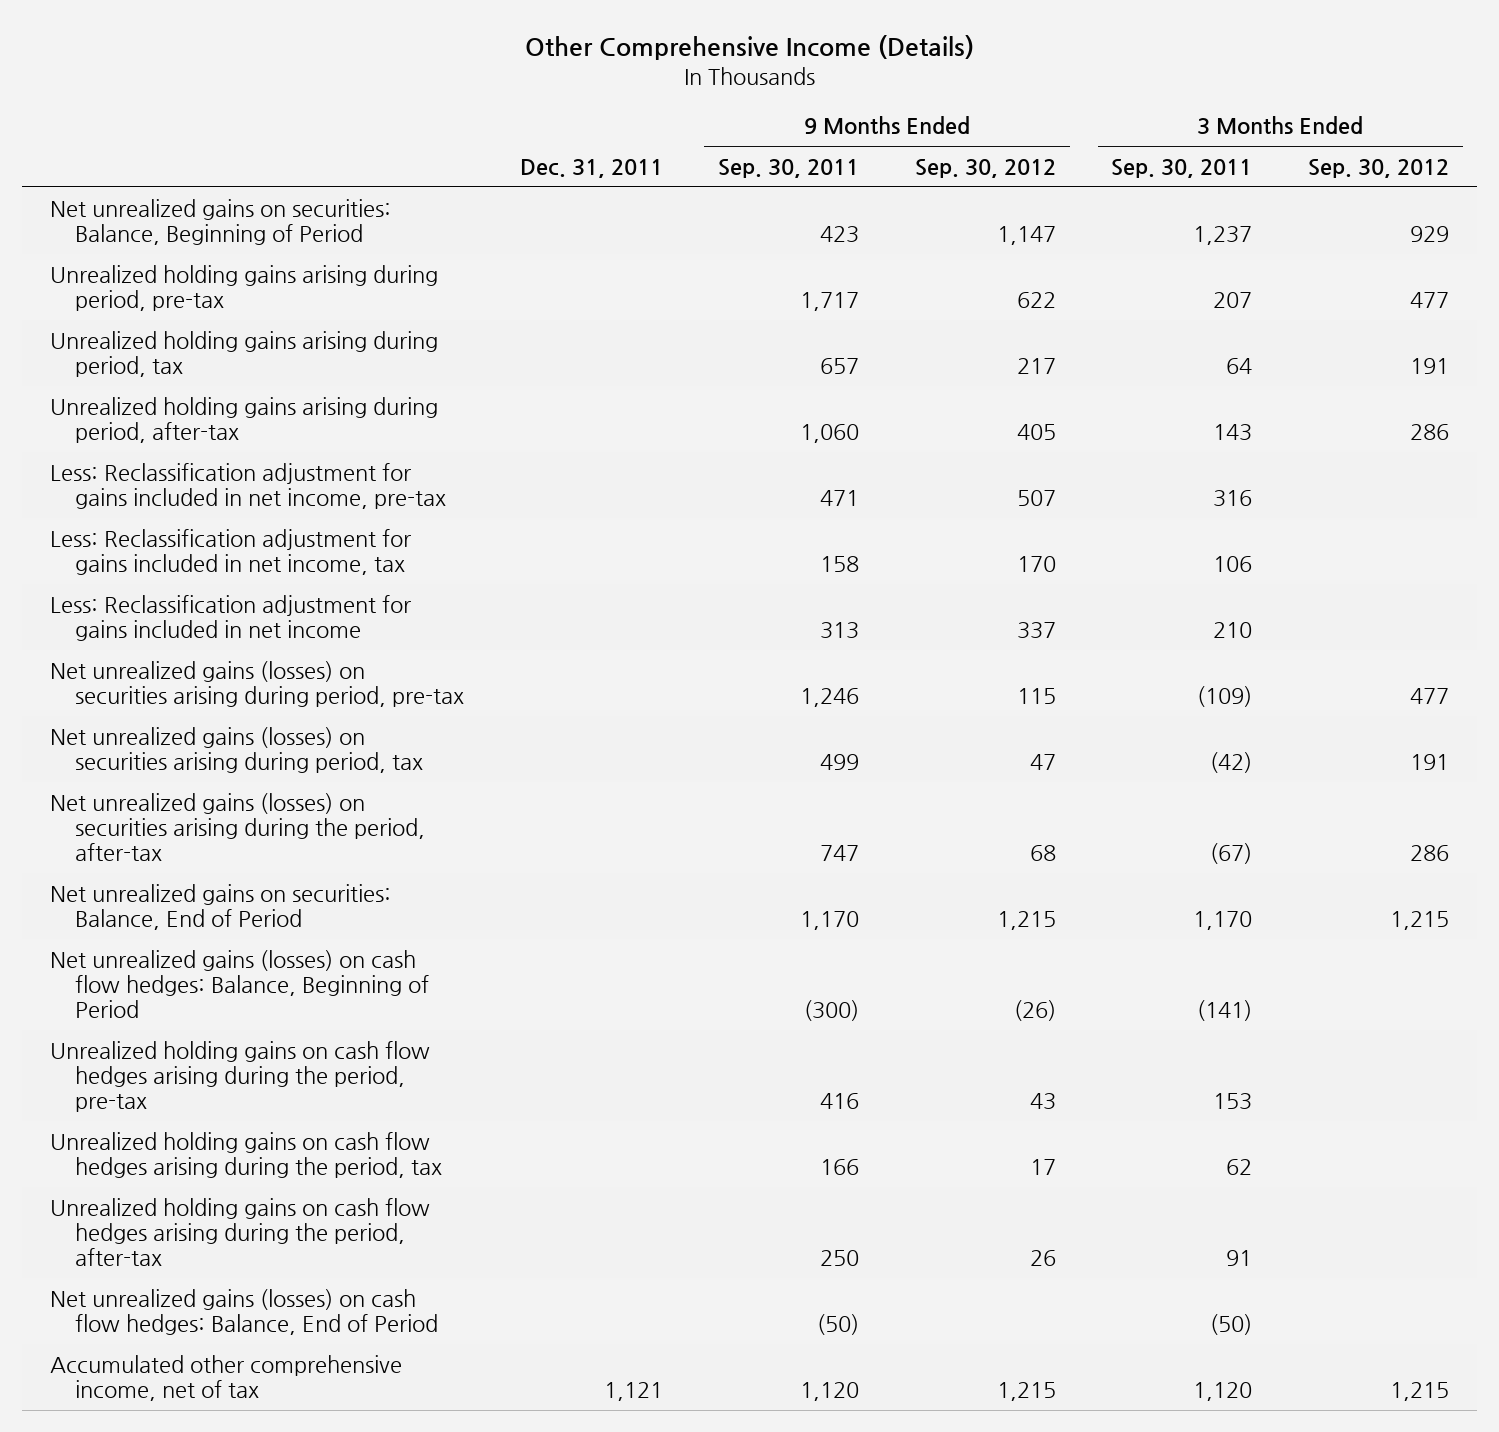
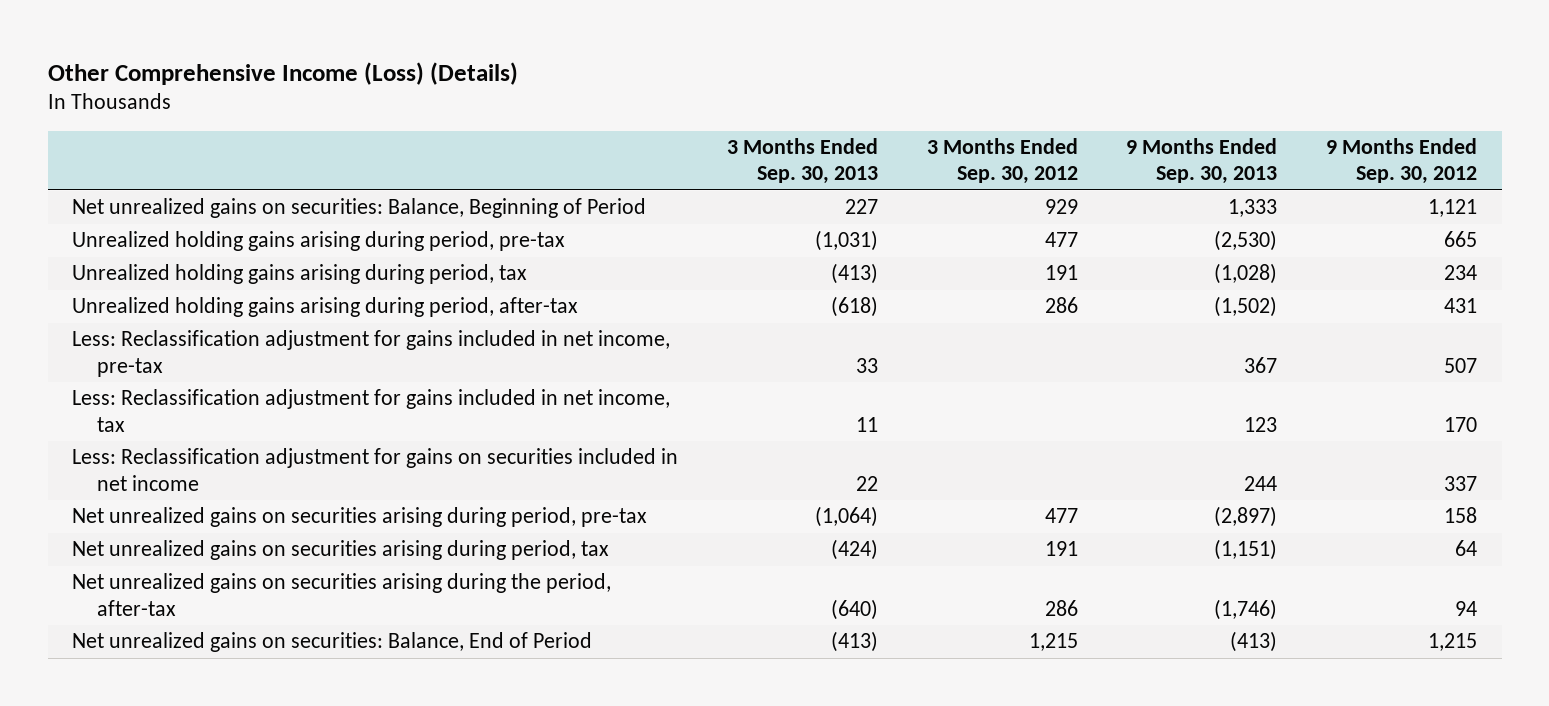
- Other Comprehensive Income (Details)
+ Other Comprehensive Income (Loss) (Details)
- | Dec. 31, 2011 | 9 Months Ended Sep. 30, 2011 | 9 Months Ended Sep. 30, 2012 | 3 Months Ended Sep. 30, 2011 | 3 Months Ended Sep. 30, 2012
+ | 3 Months Ended Sep. 30, 2013 | 3 Months Ended Sep. 30, 2012 | 9 Months Ended Sep. 30, 2013 | 9 Months Ended Sep. 30, 2012
- Net unrealized gains on securities: Balance, Beginning of Period | | 423 | 1,147 | 1,237 | 929
- Unrealized holding gains arising during period, pre-tax | | 1,717 | 622 | 207 | 477
- Unrealized holding gains arising during period, tax | | 657 | 217 | 64 | 191
- Unrealized holding gains arising during period, after-tax | | 1,060 | 405 | 143 | 286
+ Net unrealized gains on securities: Balance, Beginning of Period | 227 | 929 | 1,333 | 1,121
+ Unrealized holding gains arising during period, pre-tax | (1,031) | 477 | (2,530) | 665
+ Unrealized holding gains arising during period, tax | (413) | 191 | (1,028) | 234
+ Unrealized holding gains arising during period, after-tax | (618) | 286 | (1,502) | 431
- Less: Reclassification adjustment for gains included in net income | | 313 | 337 | 210 |
- Net unrealized gains (losses) on securities arising during period, pre-tax | | 1,246 | 115 | (109) | 477
- Net unrealized gains (losses) on securities arising during period, tax | | 499 | 47 | (42) | 191
- Net unrealized gains (losses) on securities arising during the period, after-tax | | 747 | 68 | (67) | 286
+ Less: Reclassification adjustment for gains on securities included in net income | 22 | | 244 | 337
+ Net unrealized gains on securities arising during period, pre-tax | (1,064) | 477 | (2,897) | 158
+ Net unrealized gains on securities arising during period, tax | (424) | 191 | (1,151) | 64
+ Net unrealized gains on securities arising during the period, after-tax | (640) | 286 | (1,746) | 94
- Net unrealized gains (losses) on cash flow hedges: Balance, Beginning of Period | | (300) | (26) | (141) |
- Unrealized holding gains on cash flow hedges arising during the period, pre-tax | | 416 | 43 | 153 |
- Unrealized holding gains on cash flow hedges arising during the period, tax | | 166 | 17 | 62 |
- Unrealized holding gains on cash flow hedges arising during the period, after-tax | | 250 | 26 | 91 |
- Net unrealized gains (losses) on cash flow hedges: Balance, End of Period | | (50) | | (50) |
- Accumulated other comprehensive income, net of tax | 1,121 | 1,120 | 1,215 | 1,120 | 1,215

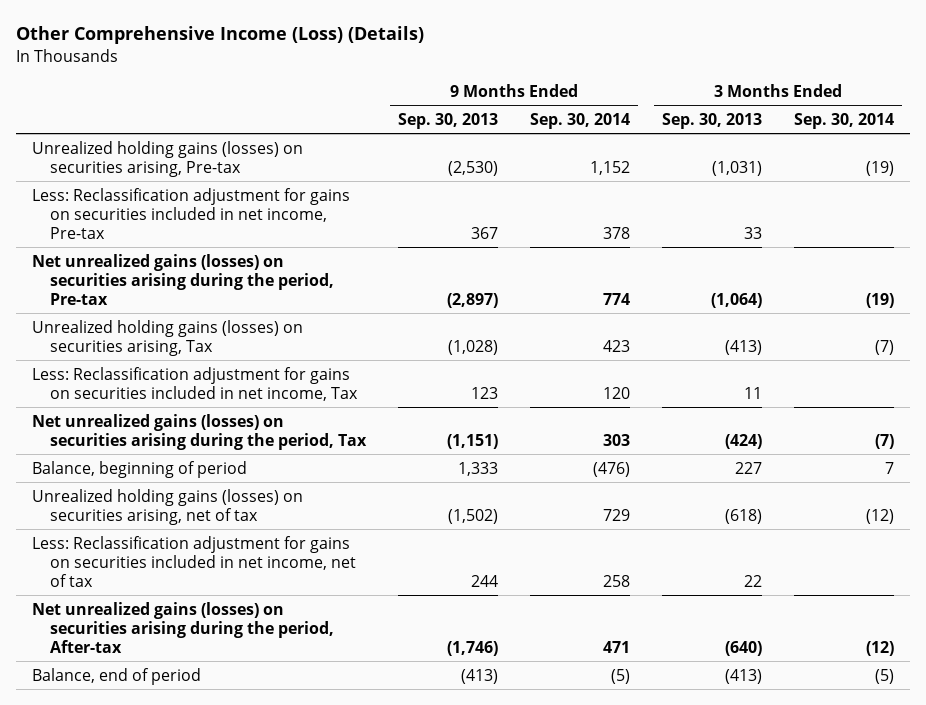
- | 3 Months Ended Sep. 30, 2013 | 3 Months Ended Sep. 30, 2012 | 9 Months Ended Sep. 30, 2013 | 9 Months Ended Sep. 30, 2012
+ | 9 Months Ended Sep. 30, 2013 | 9 Months Ended Sep. 30, 2014 | 3 Months Ended Sep. 30, 2013 | 3 Months Ended Sep. 30, 2014
- Net unrealized gains on securities: Balance, Beginning of Period | 227 | 929 | 1,333 | 1,121
- Unrealized holding gains arising during period, pre-tax | (1,031) | 477 | (2,530) | 665
- Unrealized holding gains arising during period, tax | (413) | 191 | (1,028) | 234
- Unrealized holding gains arising during period, after-tax | (618) | 286 | (1,502) | 431
- Less: Reclassification adjustment for gains included in net income, pre-tax | 33 | | 367 | 507
- Less: Reclassification adjustment for gains included in net income, tax | 11 | | 123 | 170
- Less: Reclassification adjustment for gains on securities included in net income | 22 | | 244 | 337
- Net unrealized gains on securities arising during period, pre-tax | (1,064) | 477 | (2,897) | 158
- Net unrealized gains on securities arising during period, tax | (424) | 191 | (1,151) | 64
- Net unrealized gains on securities arising during the period, after-tax | (640) | 286 | (1,746) | 94
- Net unrealized gains on securities: Balance, End of Period | (413) | 1,215 | (413) | 1,215
+ Unrealized holding gains (losses) on securities arising, Pre-tax | (2,530) | 1,152 | (1,031) | (19)
+ Less: Reclassification adjustment for gains on securities included in net income, Pre-tax | 367 | 378 | 33 |
+ Net unrealized gains (losses) on securities arising during the period, Pre-tax | (2,897) | 774 | (1,064) | (19)
+ Unrealized holding gains (losses) on securities arising, Tax | (1,028) | 423 | (413) | (7)
+ Less: Reclassification adjustment for gains on securities included in net income, Tax | 123 | 120 | 11 |
+ Net unrealized gains (losses) on securities arising during the period, Tax | (1,151) | 303 | (424) | (7)
+ Balance, beginning of period | 1,333 | (476) | 227 | 7
+ Unrealized holding gains (losses) on securities arising, net of tax | (1,502) | 729 | (618) | (12)
+ Less: Reclassification adjustment for gains on securities included in net income, net of tax | 244 | 258 | 22 |
+ Net unrealized gains (losses) on securities arising during the period, After-tax | (1,746) | 471 | (640) | (12)
+ Balance, end of period | (413) | (5) | (413) | (5)

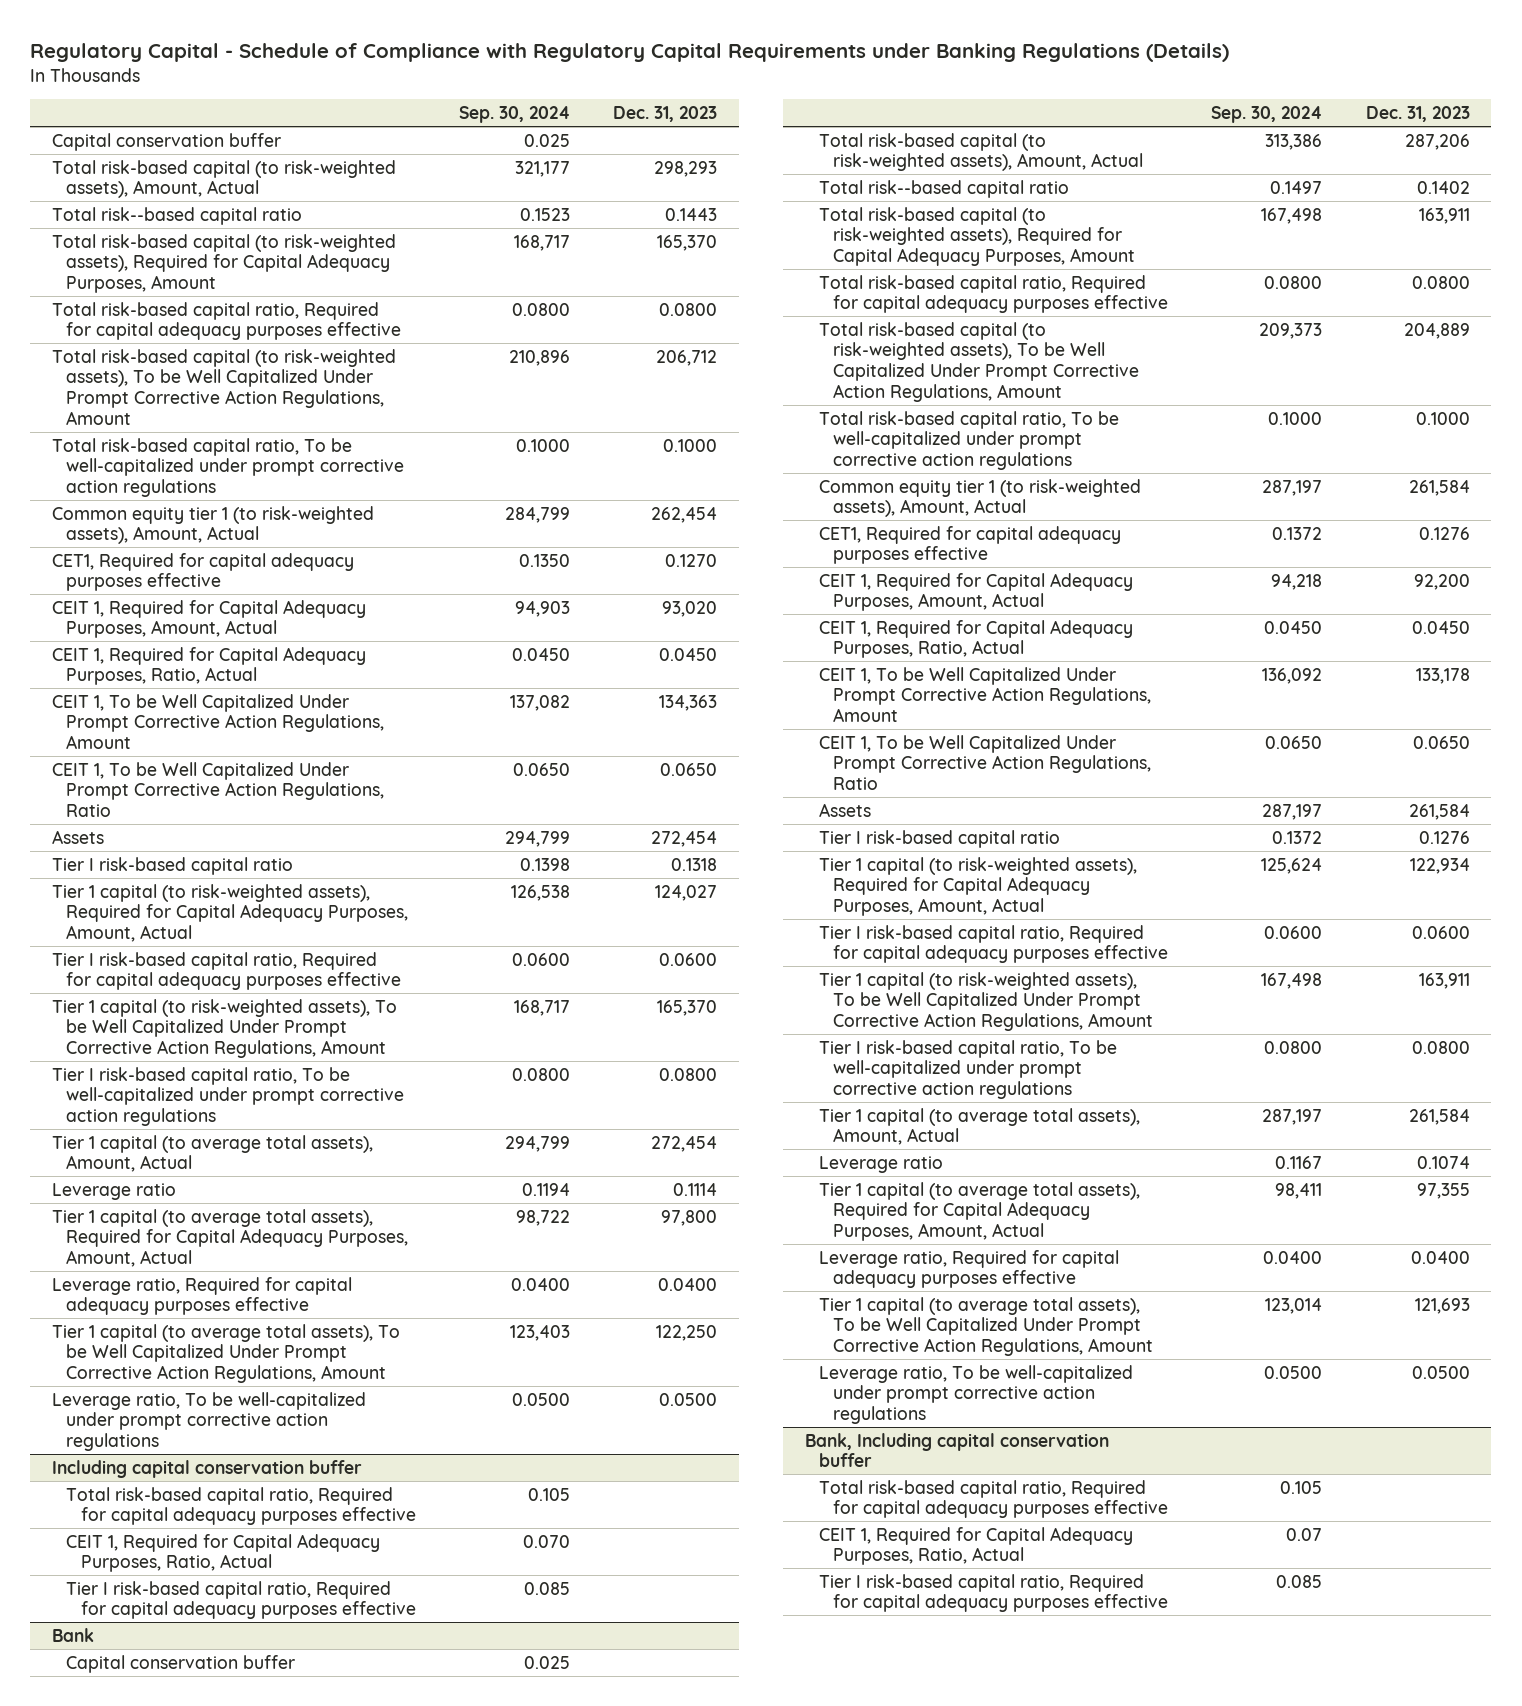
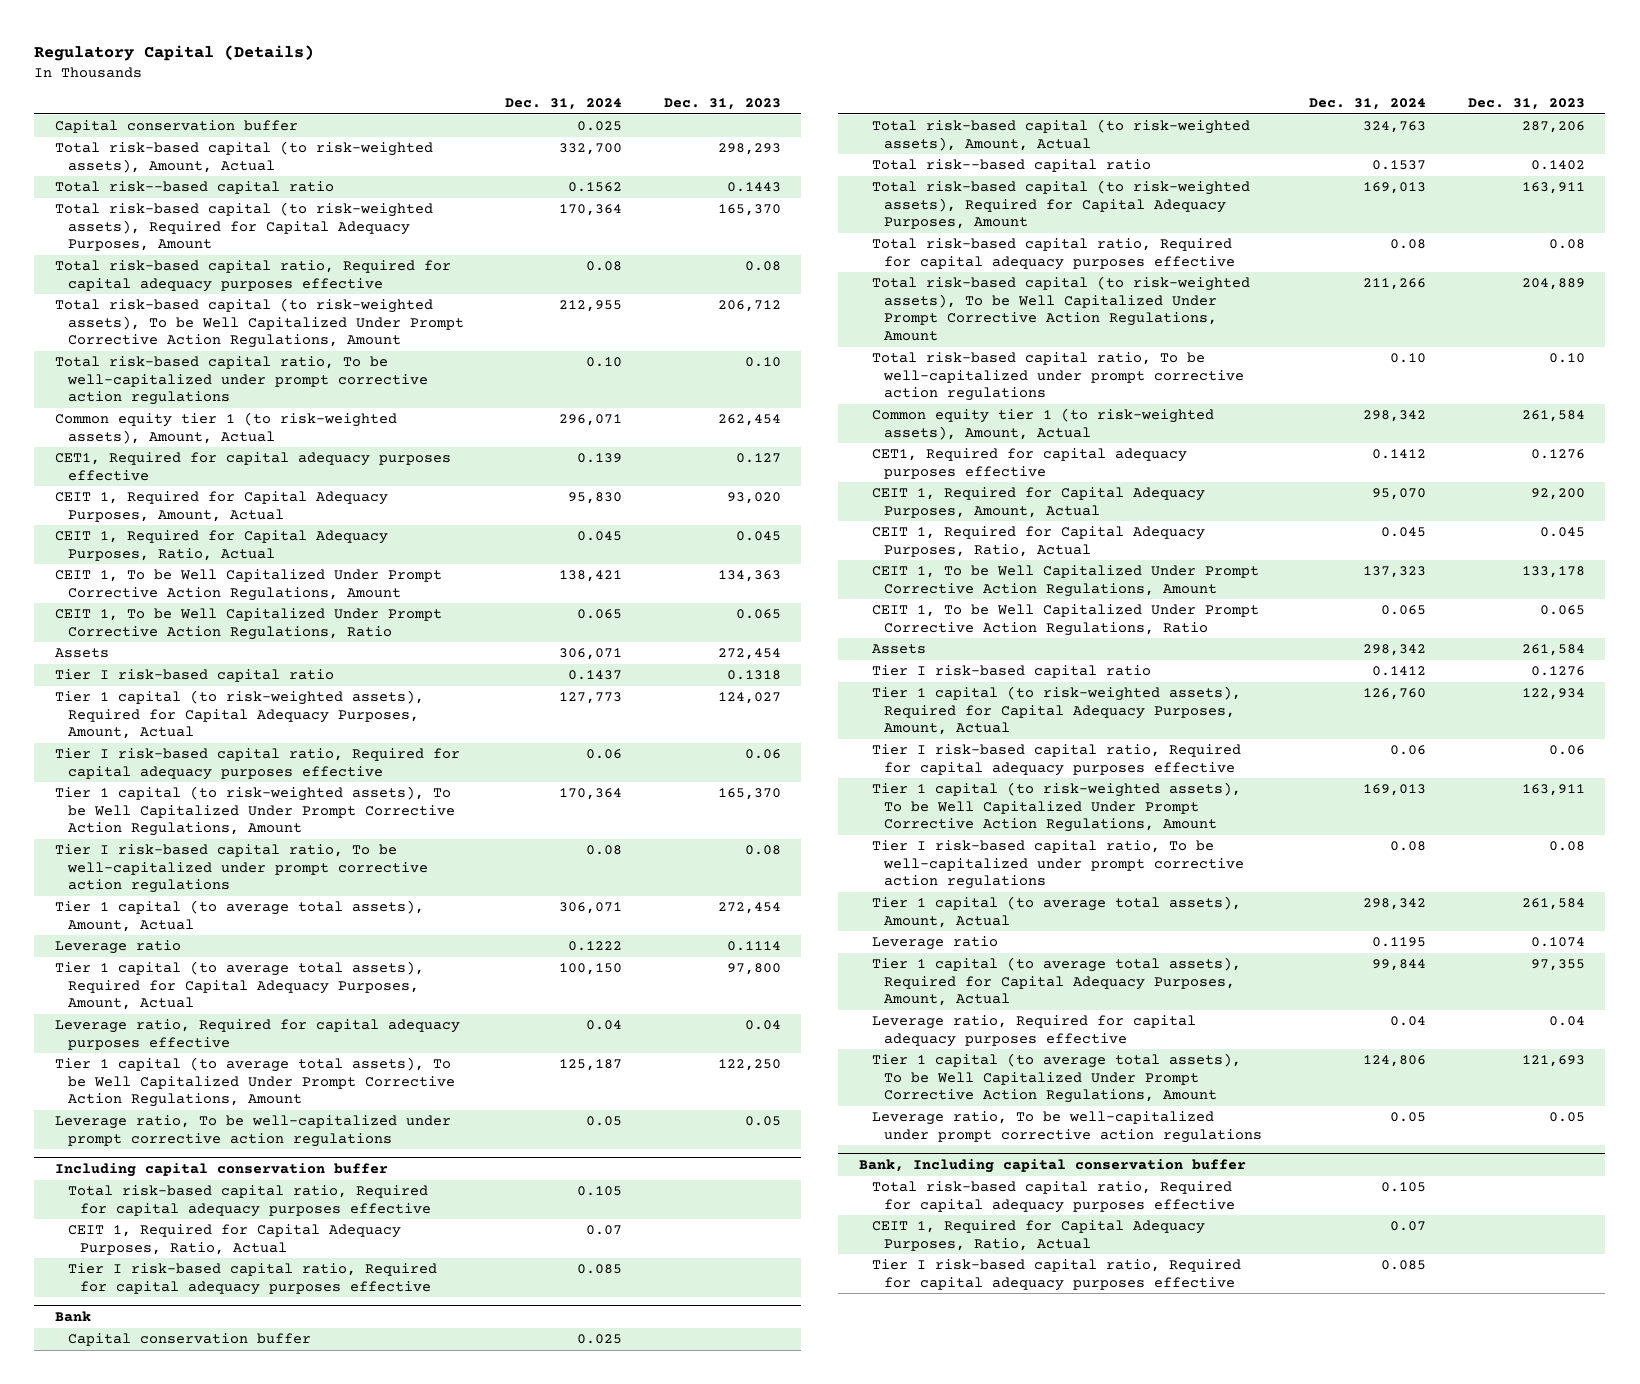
- Regulatory Capital - Schedule of Compliance with Regulatory Capital Requirements under Banking Regulations (Details)
+ Regulatory Capital (Details)
- | Sep. 30, 2024 | Dec. 31, 2023
+ | Dec. 31, 2024 | Dec. 31, 2023
- Total risk-based capital ratio, Required for capital adequacy purposes effective | 0.0800 | 0.0800
+ Total risk-based capital ratio, Required for capital adequacy purposes effective | 0.08 | 0.08
- Total risk-based capital ratio, To be well-capitalized under prompt corrective action regulations | 0.1000 | 0.1000
+ Total risk-based capital ratio, To be well-capitalized under prompt corrective action regulations | 0.10 | 0.10
- CET1, Required for capital adequacy purposes effective | 0.1350 | 0.1270
+ CET1, Required for capital adequacy purposes effective | 0.139 | 0.127
- CEIT 1, Required for Capital Adequacy Purposes, Ratio, Actual | 0.0450 | 0.0450
+ CEIT 1, Required for Capital Adequacy Purposes, Ratio, Actual | 0.045 | 0.045
- CEIT 1, To be Well Capitalized Under Prompt Corrective Action Regulations, Ratio | 0.0650 | 0.0650
+ CEIT 1, To be Well Capitalized Under Prompt Corrective Action Regulations, Ratio | 0.065 | 0.065
- Tier I risk-based capital ratio, Required for capital adequacy purposes effective | 0.0600 | 0.0600
+ Tier I risk-based capital ratio, Required for capital adequacy purposes effective | 0.06 | 0.06
- Tier I risk-based capital ratio, To be well-capitalized under prompt corrective action regulations | 0.0800 | 0.0800
+ Tier I risk-based capital ratio, To be well-capitalized under prompt corrective action regulations | 0.08 | 0.08
- Leverage ratio, Required for capital adequacy purposes effective | 0.0400 | 0.0400
+ Leverage ratio, Required for capital adequacy purposes effective | 0.04 | 0.04
- Leverage ratio, To be well-capitalized under prompt corrective action regulations | 0.0500 | 0.0500
+ Leverage ratio, To be well-capitalized under prompt corrective action regulations | 0.05 | 0.05
@ Bank
- Total risk-based capital ratio, Required for capital adequacy purposes effective | 0.0800 | 0.0800
+ Total risk-based capital ratio, Required for capital adequacy purposes effective | 0.08 | 0.08
- Total risk-based capital ratio, To be well-capitalized under prompt corrective action regulations | 0.1000 | 0.1000
+ Total risk-based capital ratio, To be well-capitalized under prompt corrective action regulations | 0.10 | 0.10
- CEIT 1, Required for Capital Adequacy Purposes, Ratio, Actual | 0.0450 | 0.0450
+ CEIT 1, Required for Capital Adequacy Purposes, Ratio, Actual | 0.045 | 0.045
- CEIT 1, To be Well Capitalized Under Prompt Corrective Action Regulations, Ratio | 0.0650 | 0.0650
+ CEIT 1, To be Well Capitalized Under Prompt Corrective Action Regulations, Ratio | 0.065 | 0.065
- Tier I risk-based capital ratio, Required for capital adequacy purposes effective | 0.0600 | 0.0600
+ Tier I risk-based capital ratio, Required for capital adequacy purposes effective | 0.06 | 0.06
- Tier I risk-based capital ratio, To be well-capitalized under prompt corrective action regulations | 0.0800 | 0.0800
+ Tier I risk-based capital ratio, To be well-capitalized under prompt corrective action regulations | 0.08 | 0.08
- Leverage ratio, Required for capital adequacy purposes effective | 0.0400 | 0.0400
+ Leverage ratio, Required for capital adequacy purposes effective | 0.04 | 0.04
- Leverage ratio, To be well-capitalized under prompt corrective action regulations | 0.0500 | 0.0500
+ Leverage ratio, To be well-capitalized under prompt corrective action regulations | 0.05 | 0.05

